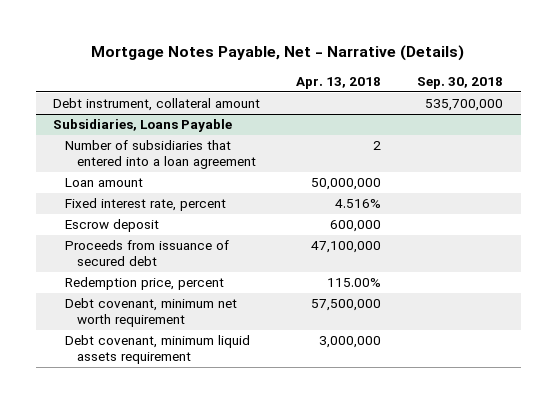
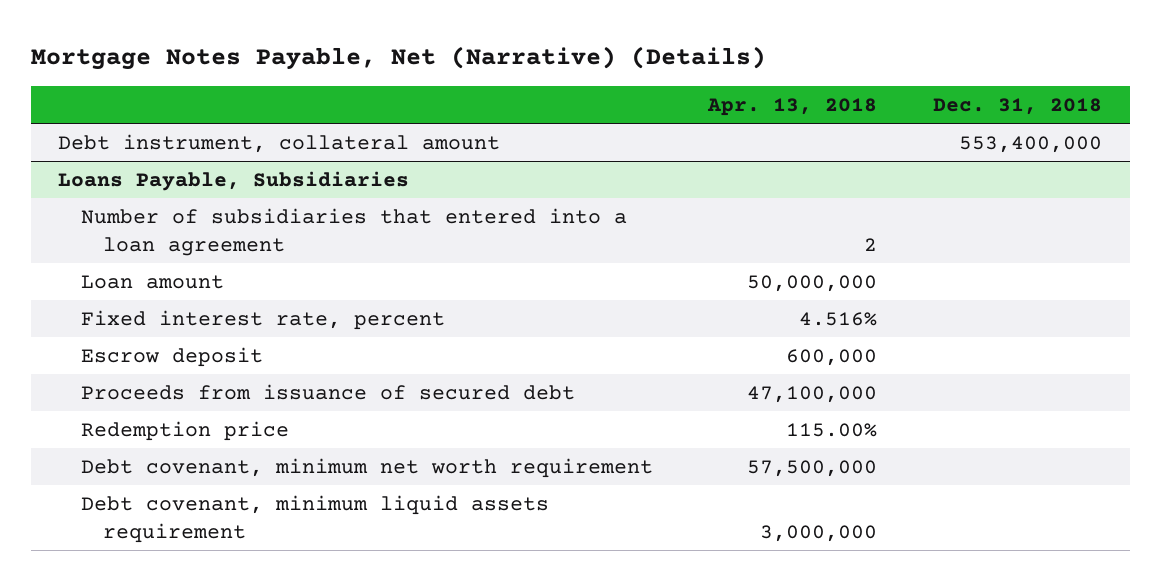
- Mortgage Notes Payable, Net - Narrative (Details)
+ Mortgage Notes Payable, Net (Narrative) (Details)
- | Apr. 13, 2018 | Sep. 30, 2018
+ | Apr. 13, 2018 | Dec. 31, 2018
- Subsidiaries, Loans Payable
+ Loans Payable, Subsidiaries
- Redemption price, percent | 115.00% |
+ Redemption price | 115.00% |

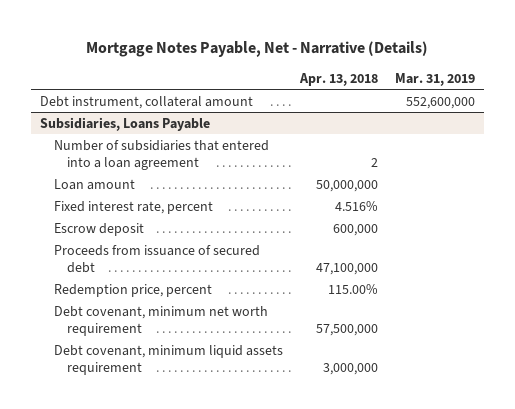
- Mortgage Notes Payable, Net (Narrative) (Details)
+ Mortgage Notes Payable, Net - Narrative (Details)
- | Apr. 13, 2018 | Dec. 31, 2018
+ | Apr. 13, 2018 | Mar. 31, 2019
- Loans Payable, Subsidiaries
+ Subsidiaries, Loans Payable
- Redemption price | 115.00% |
+ Redemption price, percent | 115.00% |

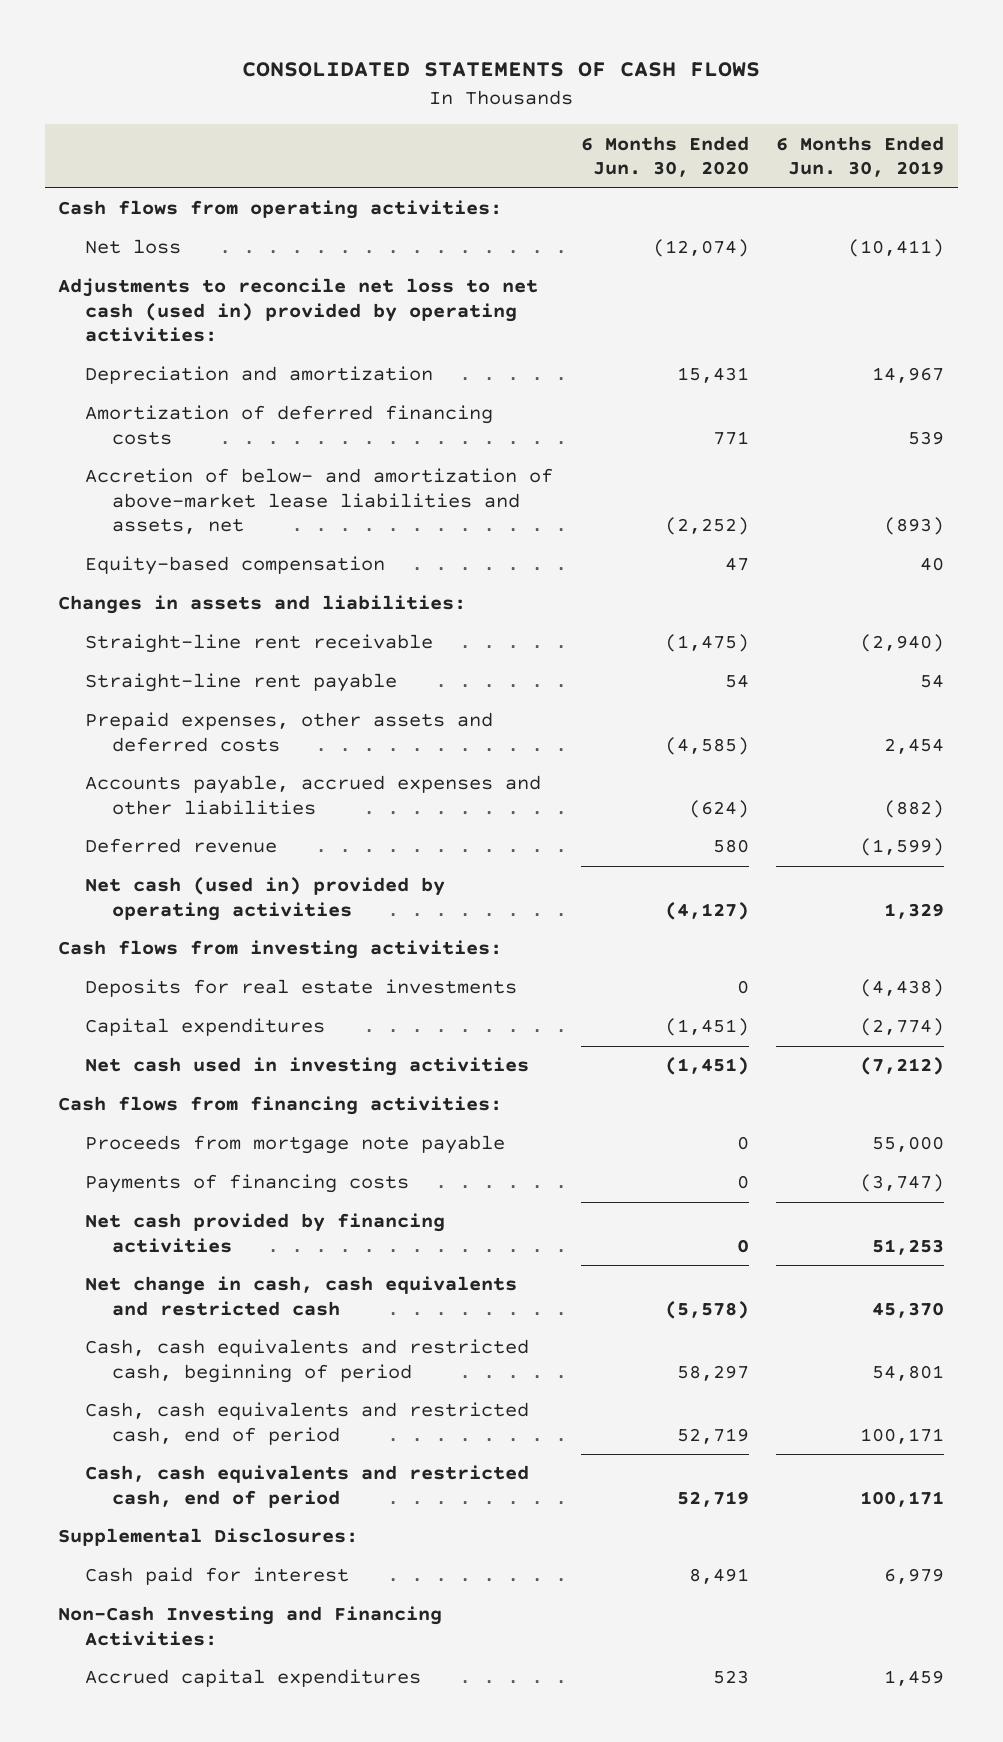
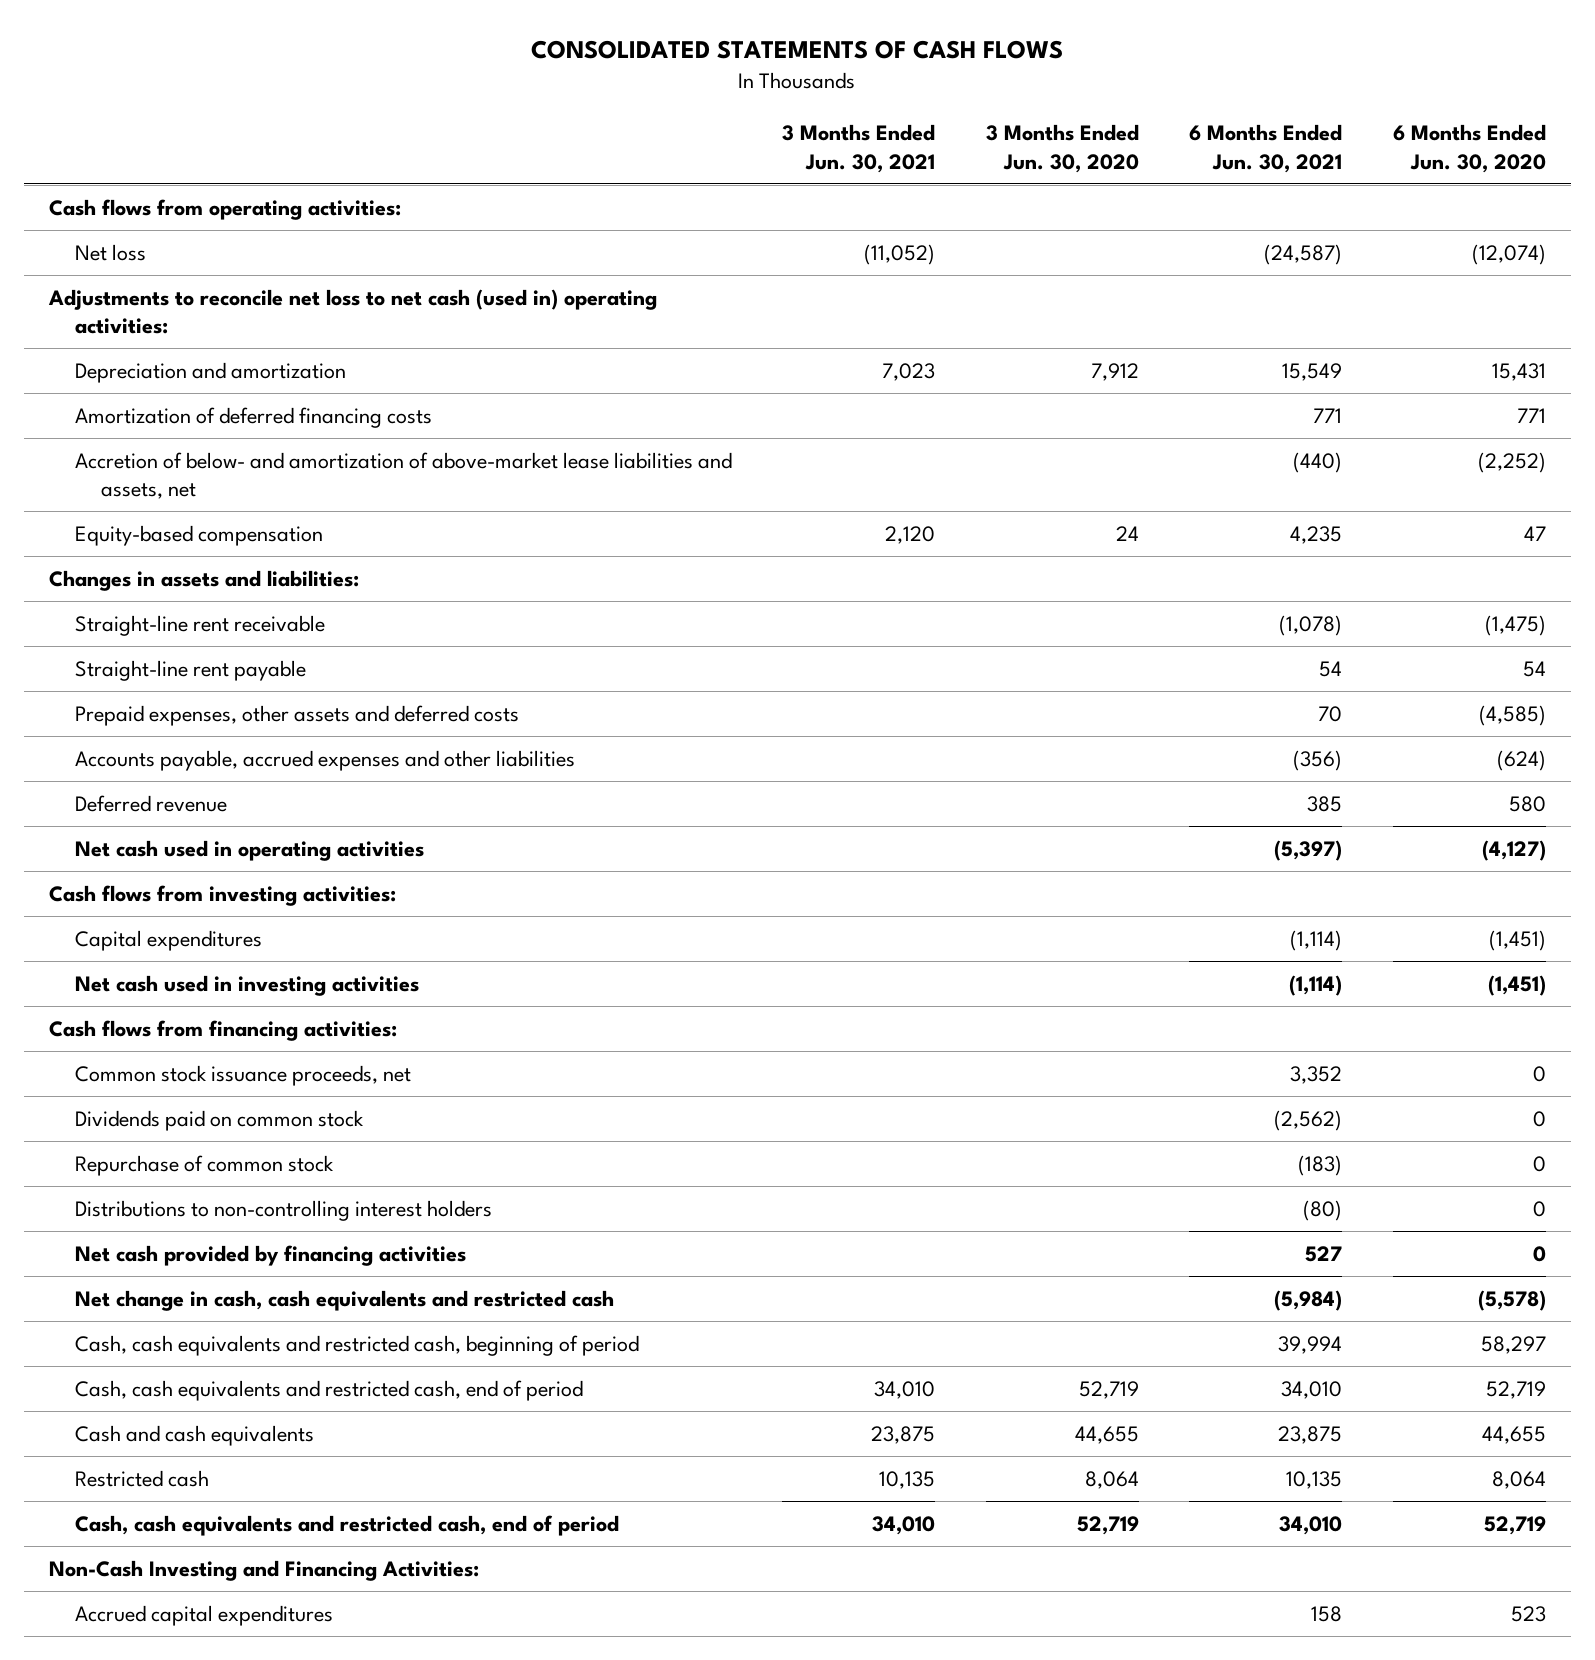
- | 6 Months Ended Jun. 30, 2020 | 6 Months Ended Jun. 30, 2019
+ | 3 Months Ended Jun. 30, 2021 | 3 Months Ended Jun. 30, 2020 | 6 Months Ended Jun. 30, 2021 | 6 Months Ended Jun. 30, 2020
- Adjustments to reconcile net loss to net cash (used in) provided by operating activities:
+ Adjustments to reconcile net loss to net cash (used in) operating activities:
- Net cash (used in) provided by operating activities | (4,127) | 1,329
+ Net cash used in operating activities | | | (5,397) | (4,127)
- Deposits for real estate investments | 0 | (4,438)
- Proceeds from mortgage note payable | 0 | 55,000
- Payments of financing costs | 0 | (3,747)
+ Common stock issuance proceeds, net | | | 3,352 | 0
+ Dividends paid on common stock | | | (2,562) | 0
+ Repurchase of common stock | | | (183) | 0
+ Distributions to non-controlling interest holders | | | (80) | 0
+ Cash and cash equivalents | 23,875 | 44,655 | 23,875 | 44,655
+ Restricted cash | 10,135 | 8,064 | 10,135 | 8,064
- Supplemental Disclosures:
- Cash paid for interest | 8,491 | 6,979

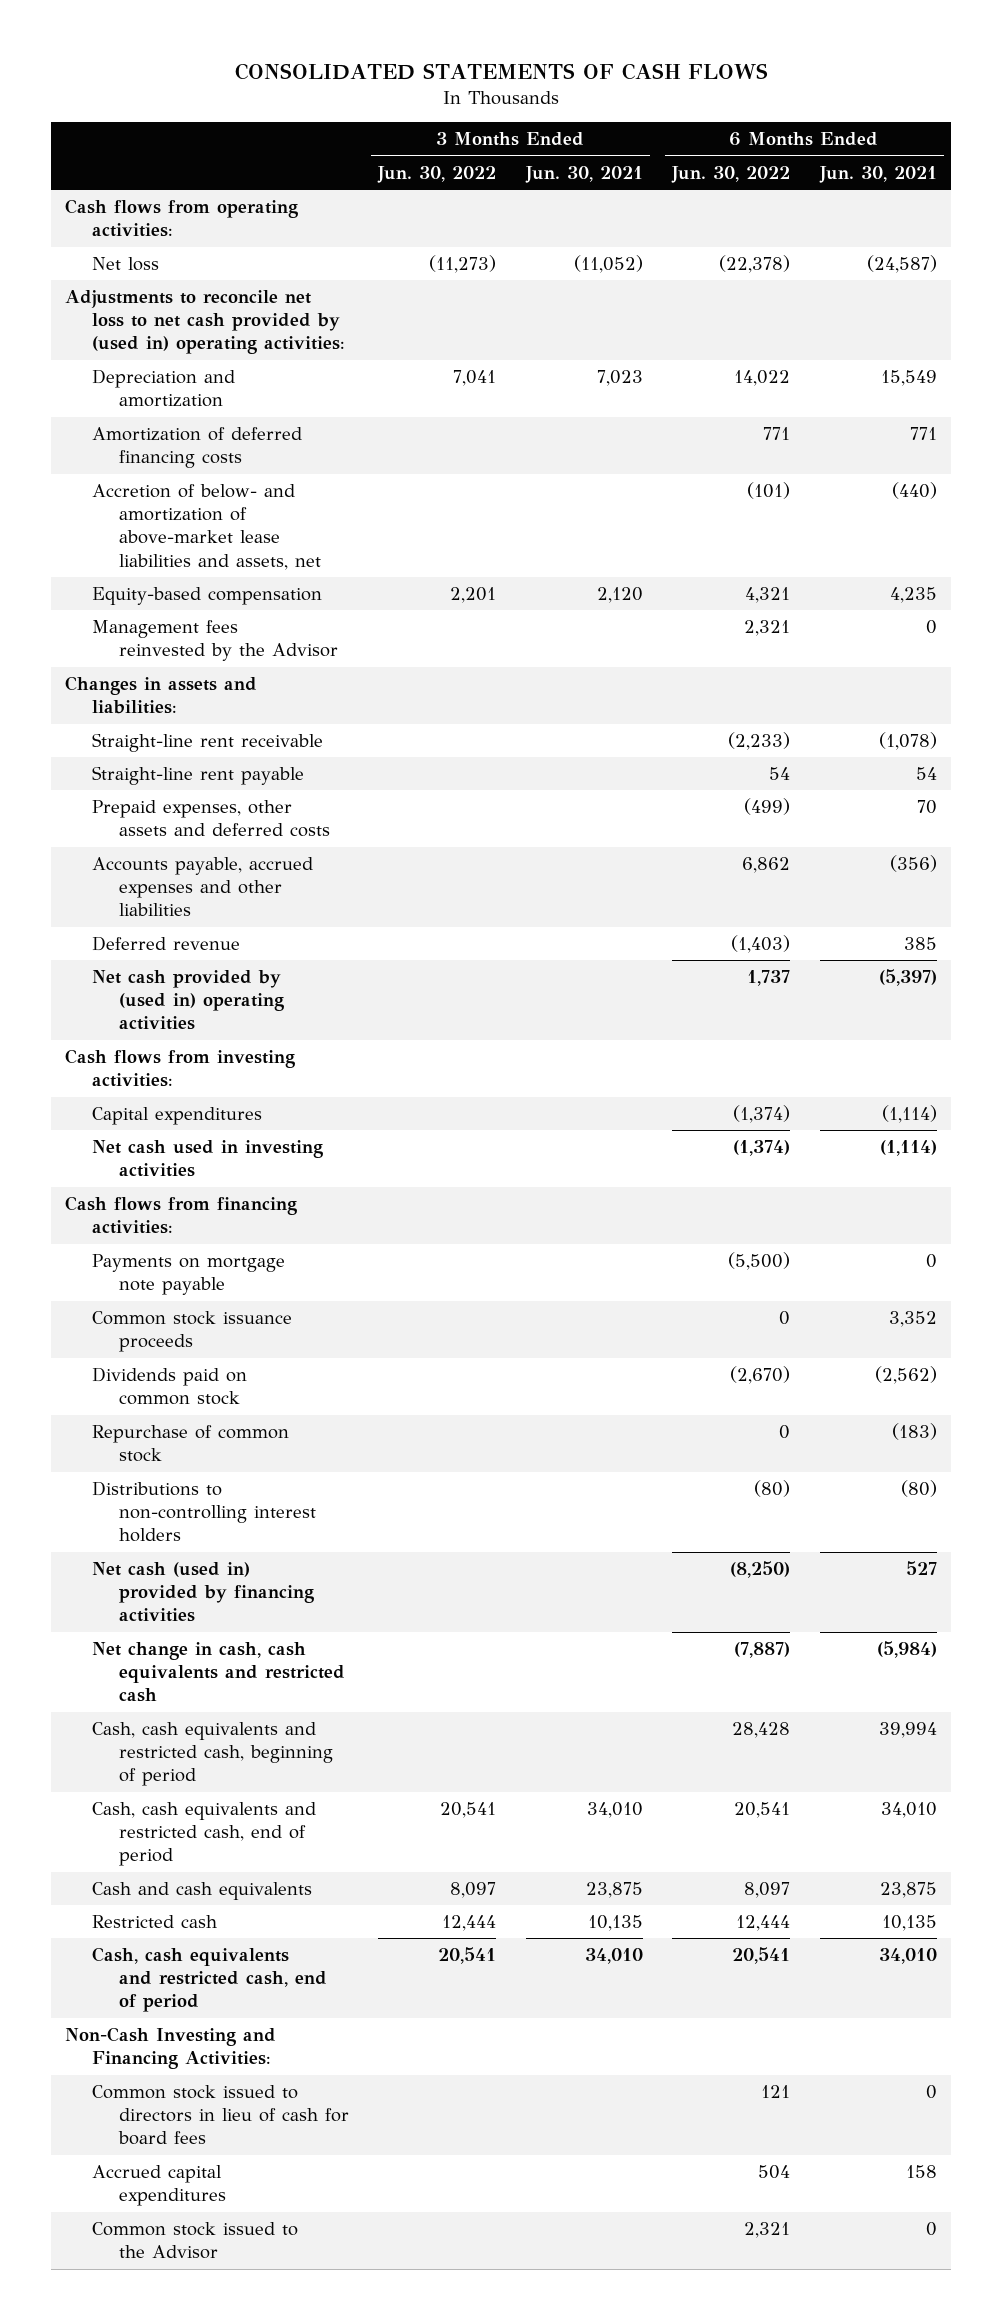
- | 3 Months Ended Jun. 30, 2021 | 3 Months Ended Jun. 30, 2020 | 6 Months Ended Jun. 30, 2021 | 6 Months Ended Jun. 30, 2020
+ | 3 Months Ended Jun. 30, 2022 | 3 Months Ended Jun. 30, 2021 | 6 Months Ended Jun. 30, 2022 | 6 Months Ended Jun. 30, 2021
- Adjustments to reconcile net loss to net cash (used in) operating activities:
+ Adjustments to reconcile net loss to net cash provided by (used in) operating activities:
+ Management fees reinvested by the Advisor | | | 2,321 | 0
- Net cash used in operating activities | | | (5,397) | (4,127)
+ Net cash provided by (used in) operating activities | | | 1,737 | (5,397)
- Common stock issuance proceeds, net | | | 3,352 | 0
+ Payments on mortgage note payable | | | (5,500) | 0
+ Common stock issuance proceeds | | | 0 | 3,352
- Net cash provided by financing activities | | | 527 | 0
+ Net cash (used in) provided by financing activities | | | (8,250) | 527
+ Common stock issued to directors in lieu of cash for board fees | | | 121 | 0
+ Common stock issued to the Advisor | | | 2,321 | 0

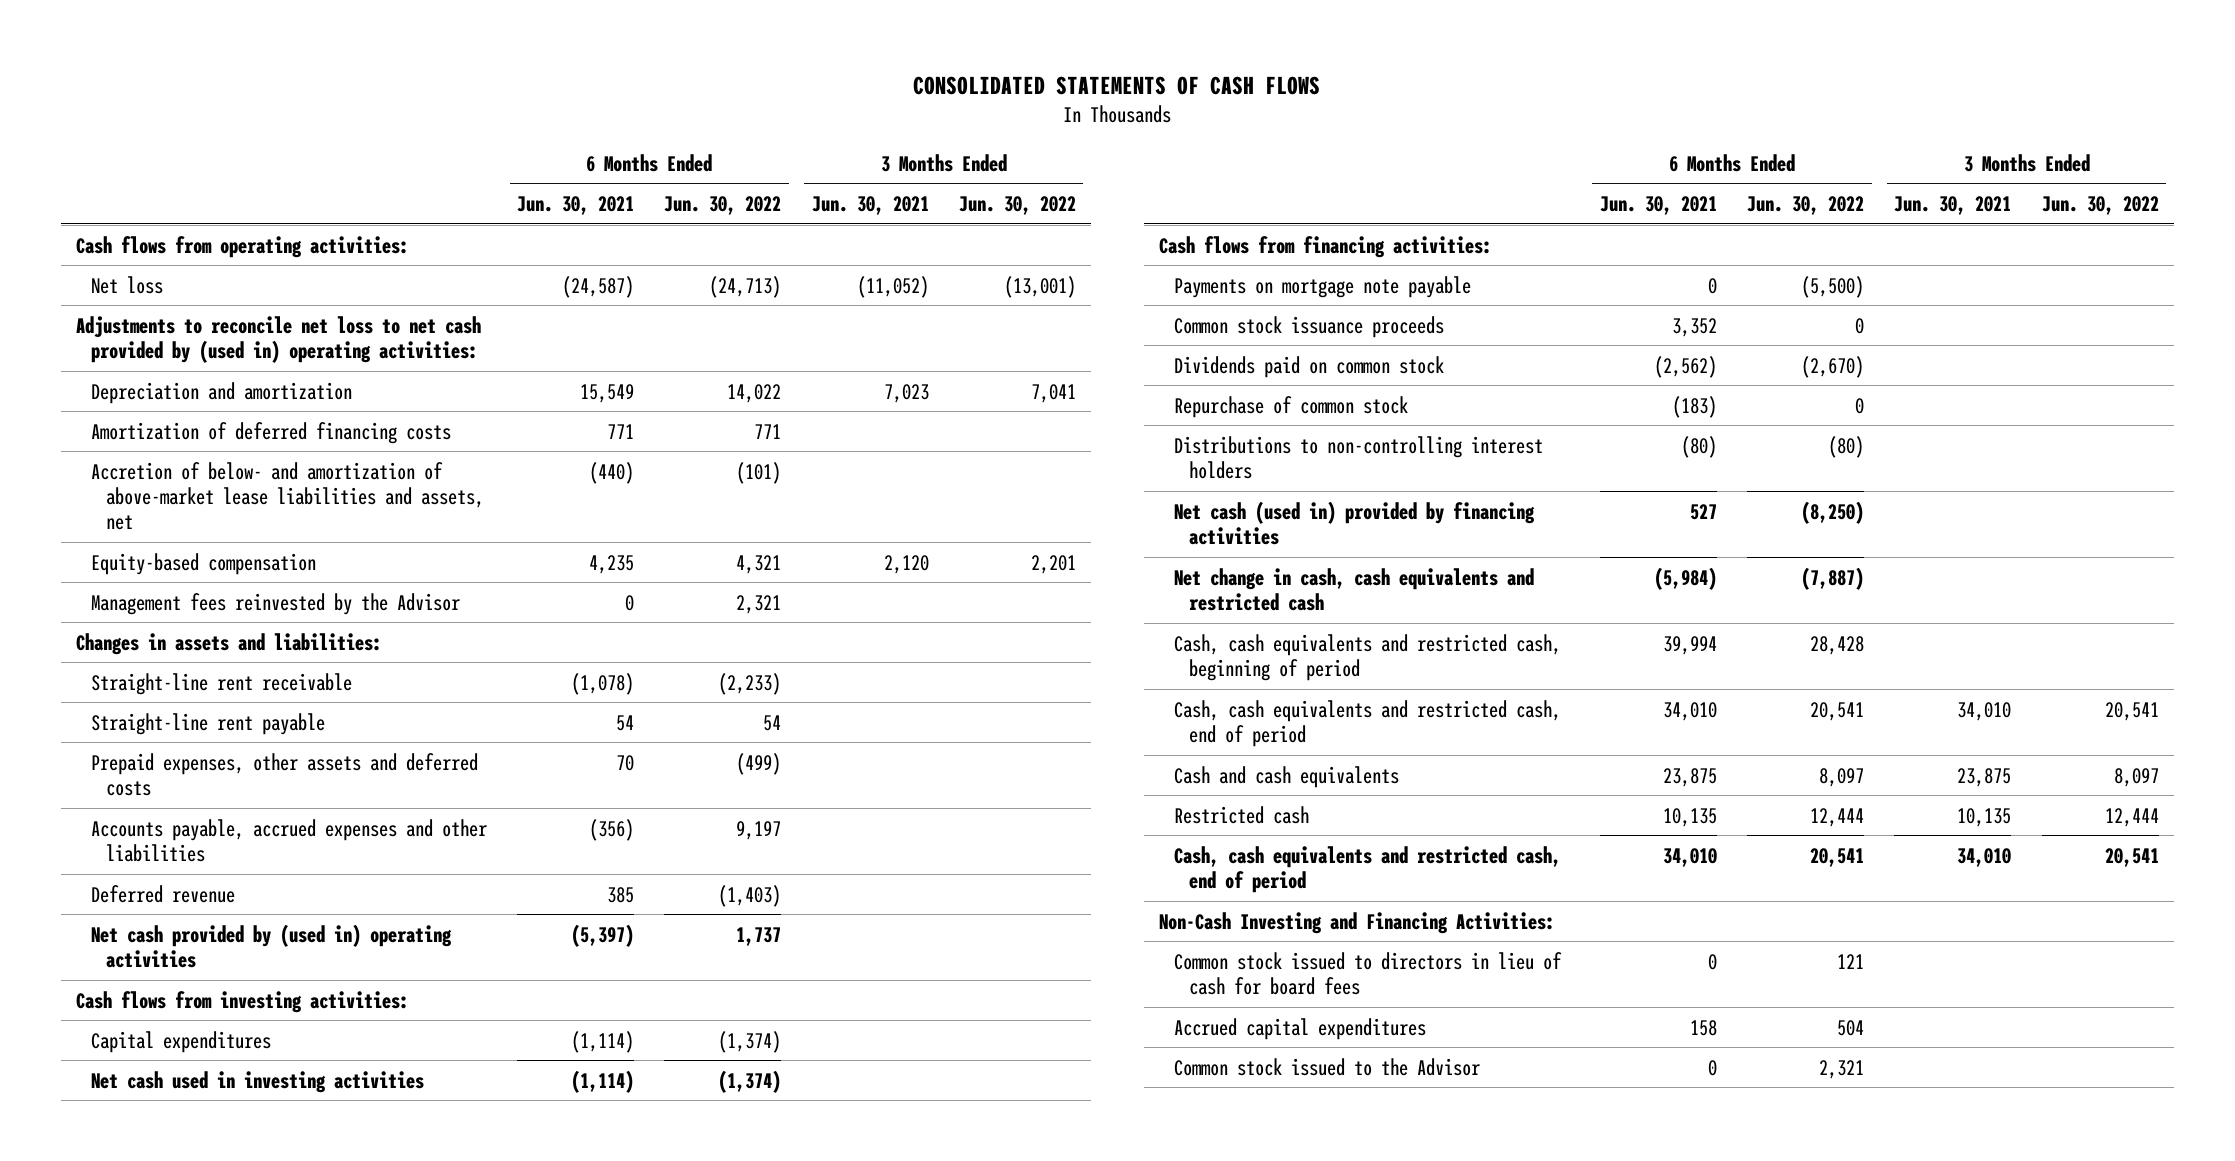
- | 3 Months Ended Jun. 30, 2022 | 3 Months Ended Jun. 30, 2021 | 6 Months Ended Jun. 30, 2022 | 6 Months Ended Jun. 30, 2021
+ | 6 Months Ended Jun. 30, 2021 | 6 Months Ended Jun. 30, 2022 | 3 Months Ended Jun. 30, 2021 | 3 Months Ended Jun. 30, 2022
- Net loss | (11,273) | (11,052) | (22,378) | (24,587)
+ Net loss | (24,587) | (24,713) | (11,052) | (13,001)
- Accounts payable, accrued expenses and other liabilities | | | 6,862 | (356)
+ Accounts payable, accrued expenses and other liabilities | (356) | 9,197 | |

